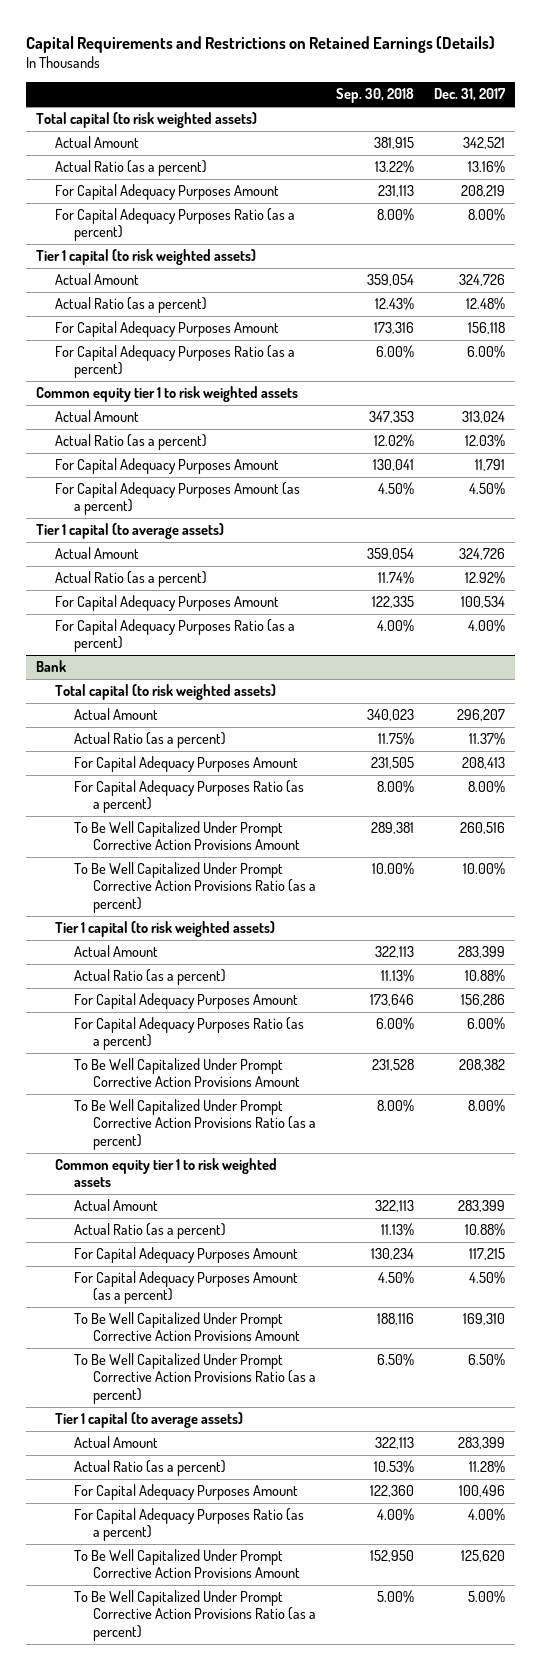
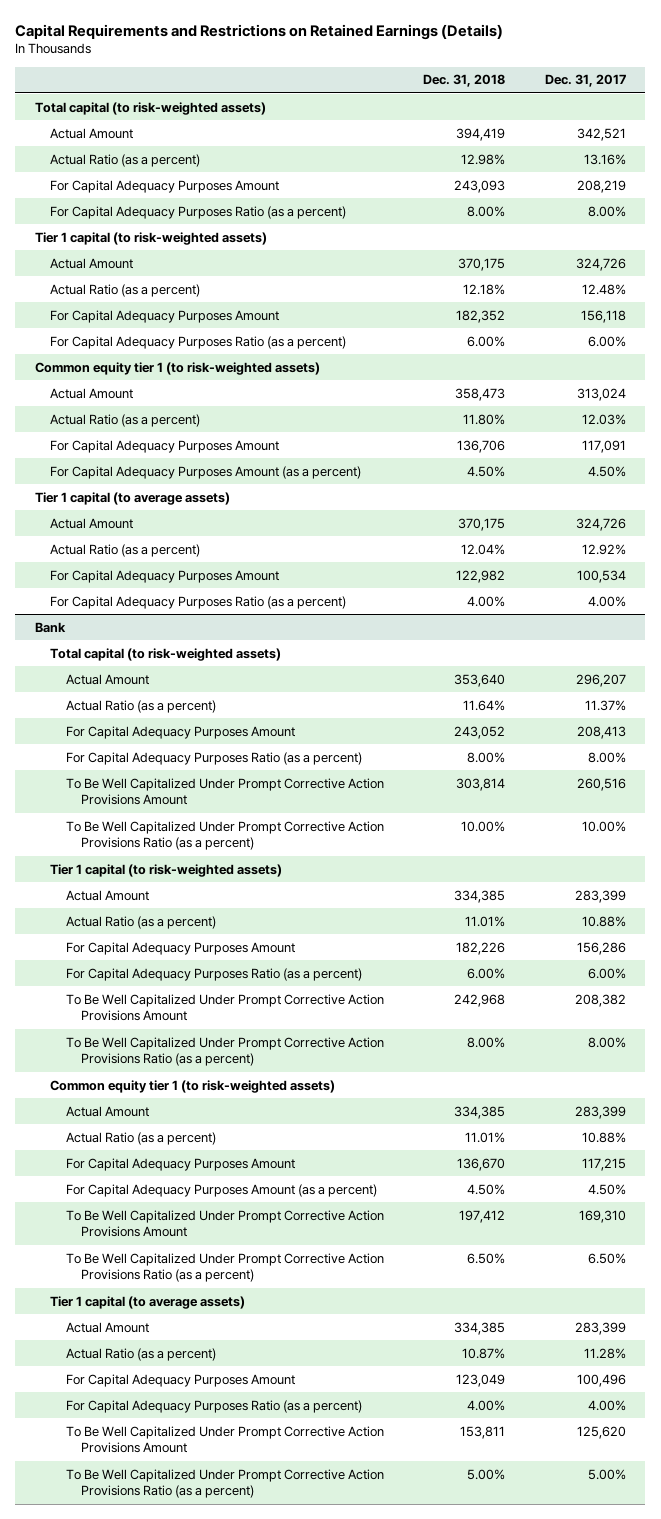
- | Sep. 30, 2018 | Dec. 31, 2017
+ | Dec. 31, 2018 | Dec. 31, 2017
- Total capital (to risk weighted assets)
+ Total capital (to risk-weighted assets)
- Tier 1 capital (to risk weighted assets)
+ Tier 1 capital (to risk-weighted assets)
- Common equity tier 1 to risk weighted assets
+ Common equity tier 1 (to risk-weighted assets)
- For Capital Adequacy Purposes Amount | 130,041 | 11,791
+ For Capital Adequacy Purposes Amount | 136,706 | 117,091
@ Bank
- Total capital (to risk weighted assets)
+ Total capital (to risk-weighted assets)
- Tier 1 capital (to risk weighted assets)
+ Tier 1 capital (to risk-weighted assets)
- Common equity tier 1 to risk weighted assets
+ Common equity tier 1 (to risk-weighted assets)

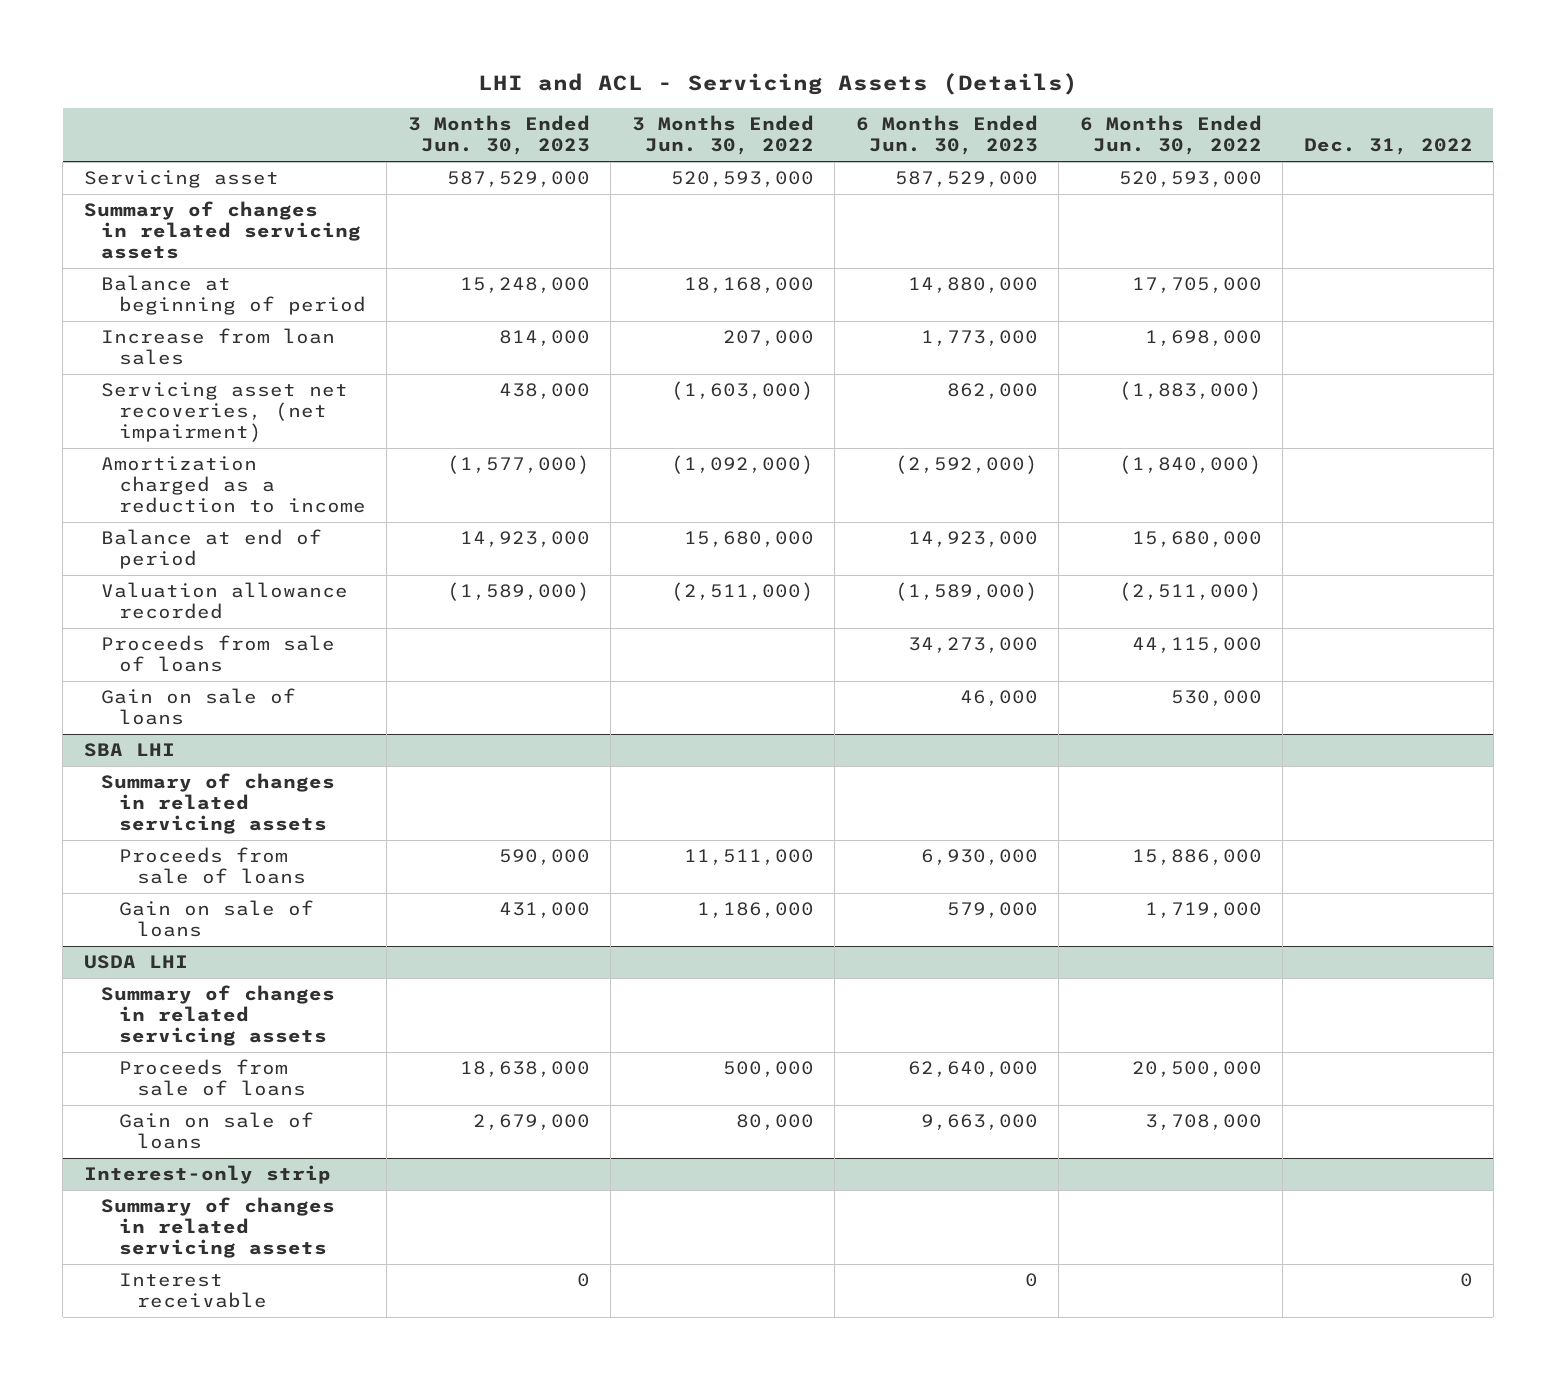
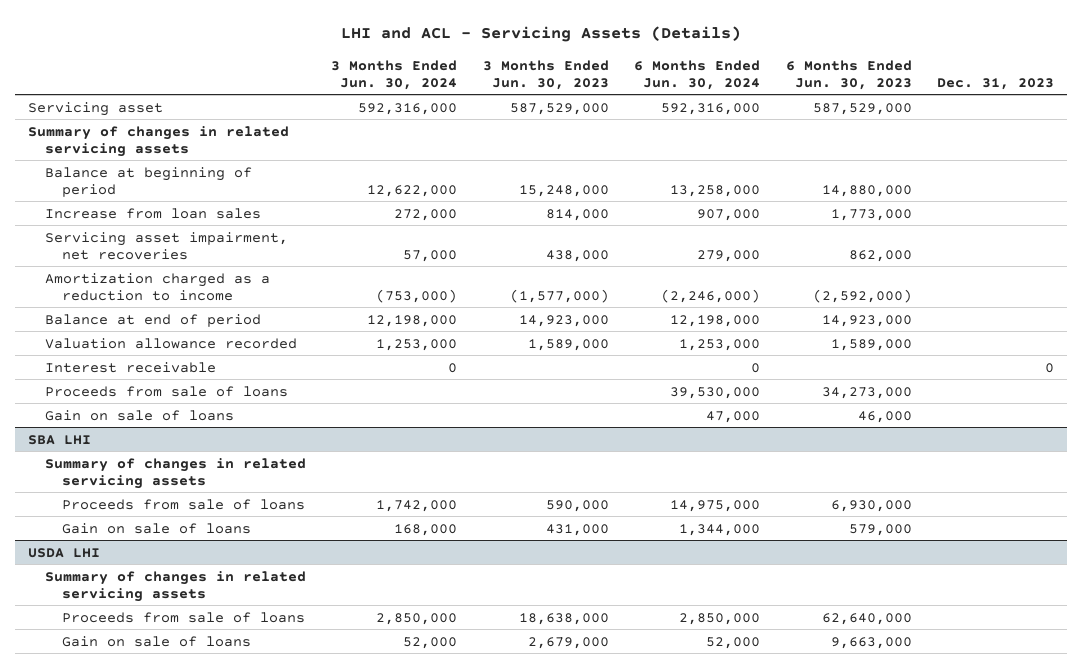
- | 3 Months Ended Jun. 30, 2023 | 3 Months Ended Jun. 30, 2022 | 6 Months Ended Jun. 30, 2023 | 6 Months Ended Jun. 30, 2022 | Dec. 31, 2022
+ | 3 Months Ended Jun. 30, 2024 | 3 Months Ended Jun. 30, 2023 | 6 Months Ended Jun. 30, 2024 | 6 Months Ended Jun. 30, 2023 | Dec. 31, 2023
- Servicing asset net recoveries, (net impairment) | 438,000 | (1,603,000) | 862,000 | (1,883,000) |
+ Servicing asset impairment, net recoveries | 57,000 | 438,000 | 279,000 | 862,000 |
- Valuation allowance recorded | (1,589,000) | (2,511,000) | (1,589,000) | (2,511,000) |
+ Valuation allowance recorded | 1,253,000 | 1,589,000 | 1,253,000 | 1,589,000 |
+ Interest receivable | 0 | | 0 | | 0
- Interest-only strip
- Summary of changes in related servicing assets
- Interest receivable | 0 | | 0 | | 0

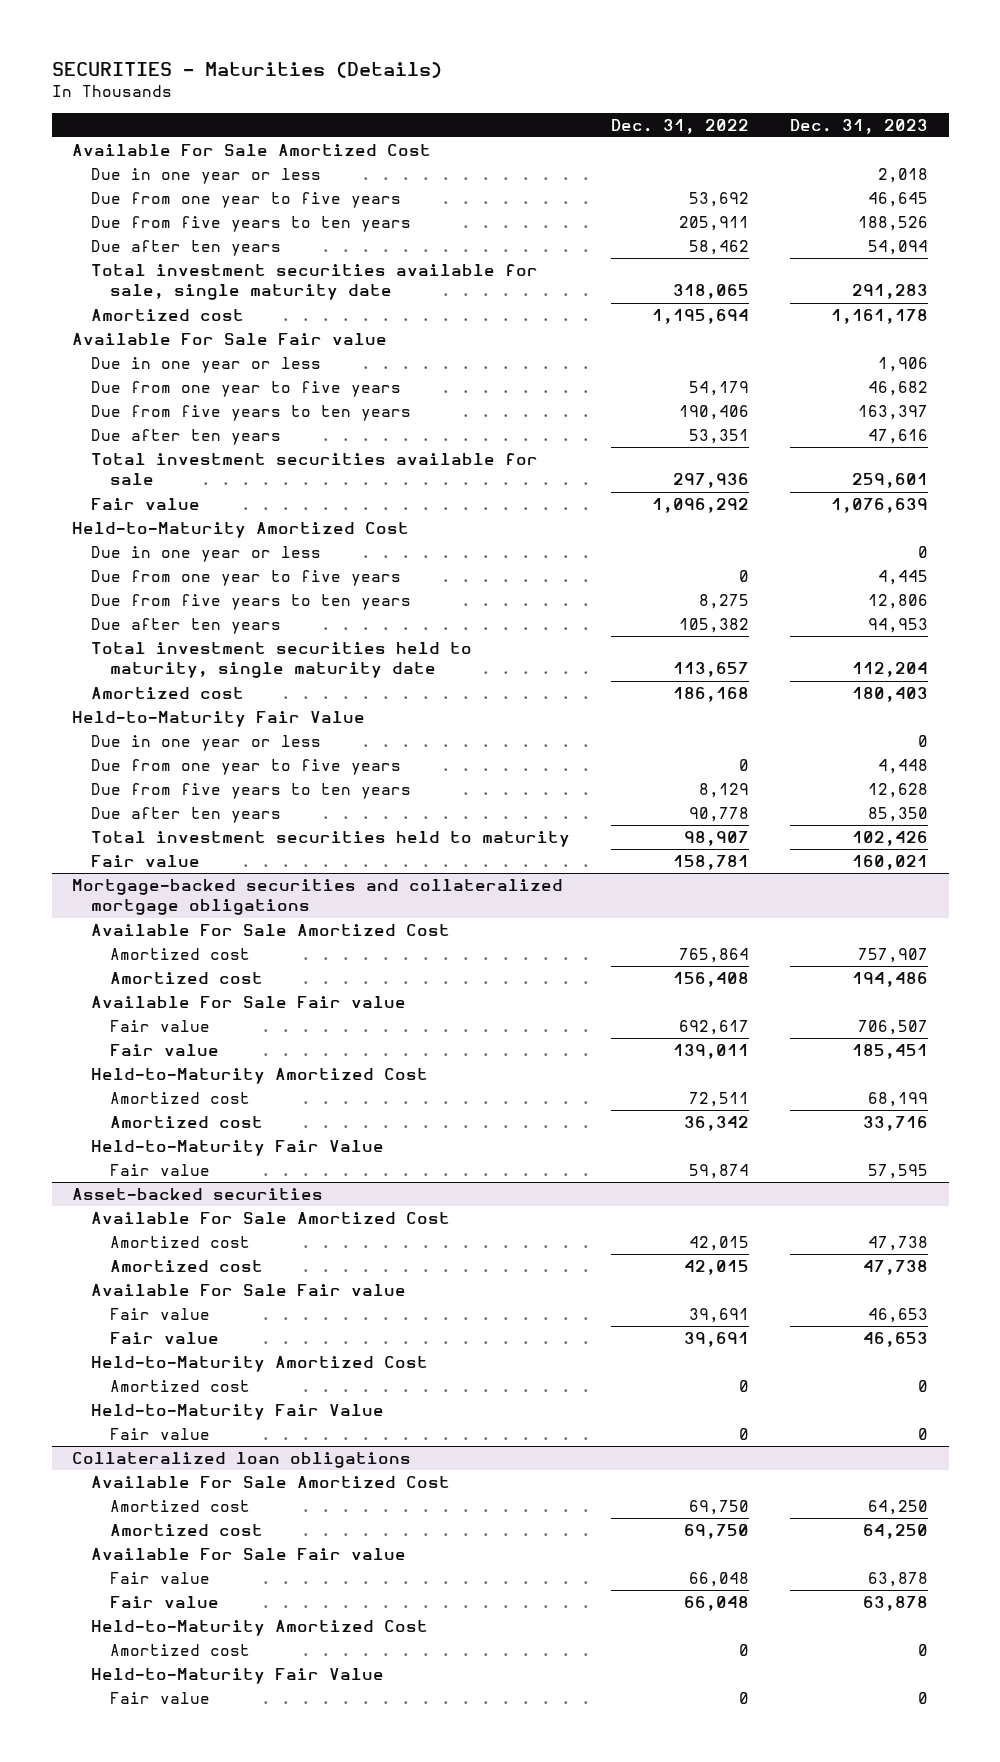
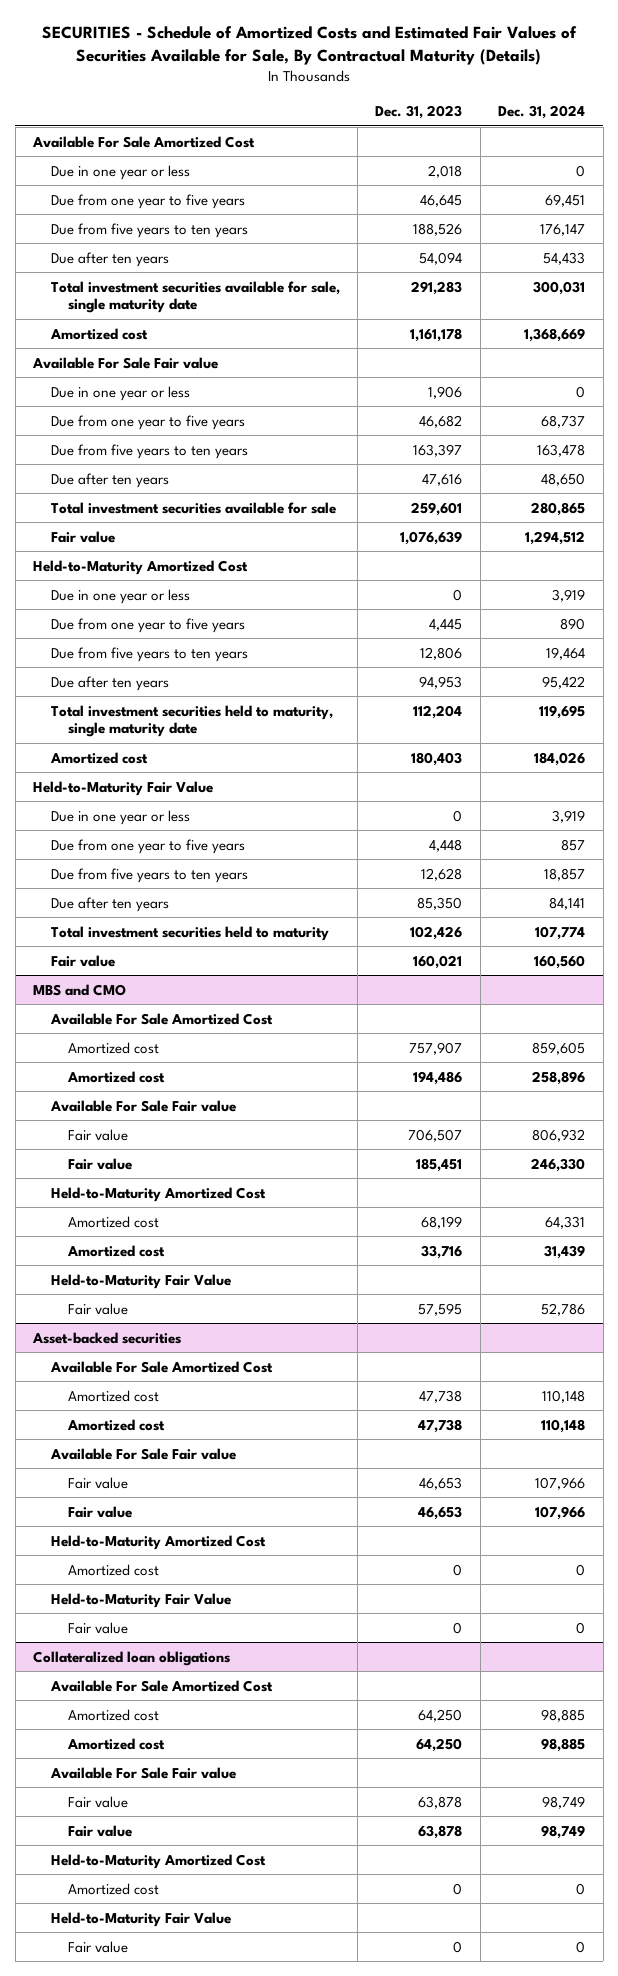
- SECURITIES - Maturities (Details)
+ SECURITIES - Schedule of Amortized Costs and Estimated Fair Values of Securities Available for Sale, By Contractual Maturity (Details)
- | Dec. 31, 2022 | Dec. 31, 2023
+ | Dec. 31, 2023 | Dec. 31, 2024
- Mortgage-backed securities and collateralized mortgage obligations
+ MBS and CMO

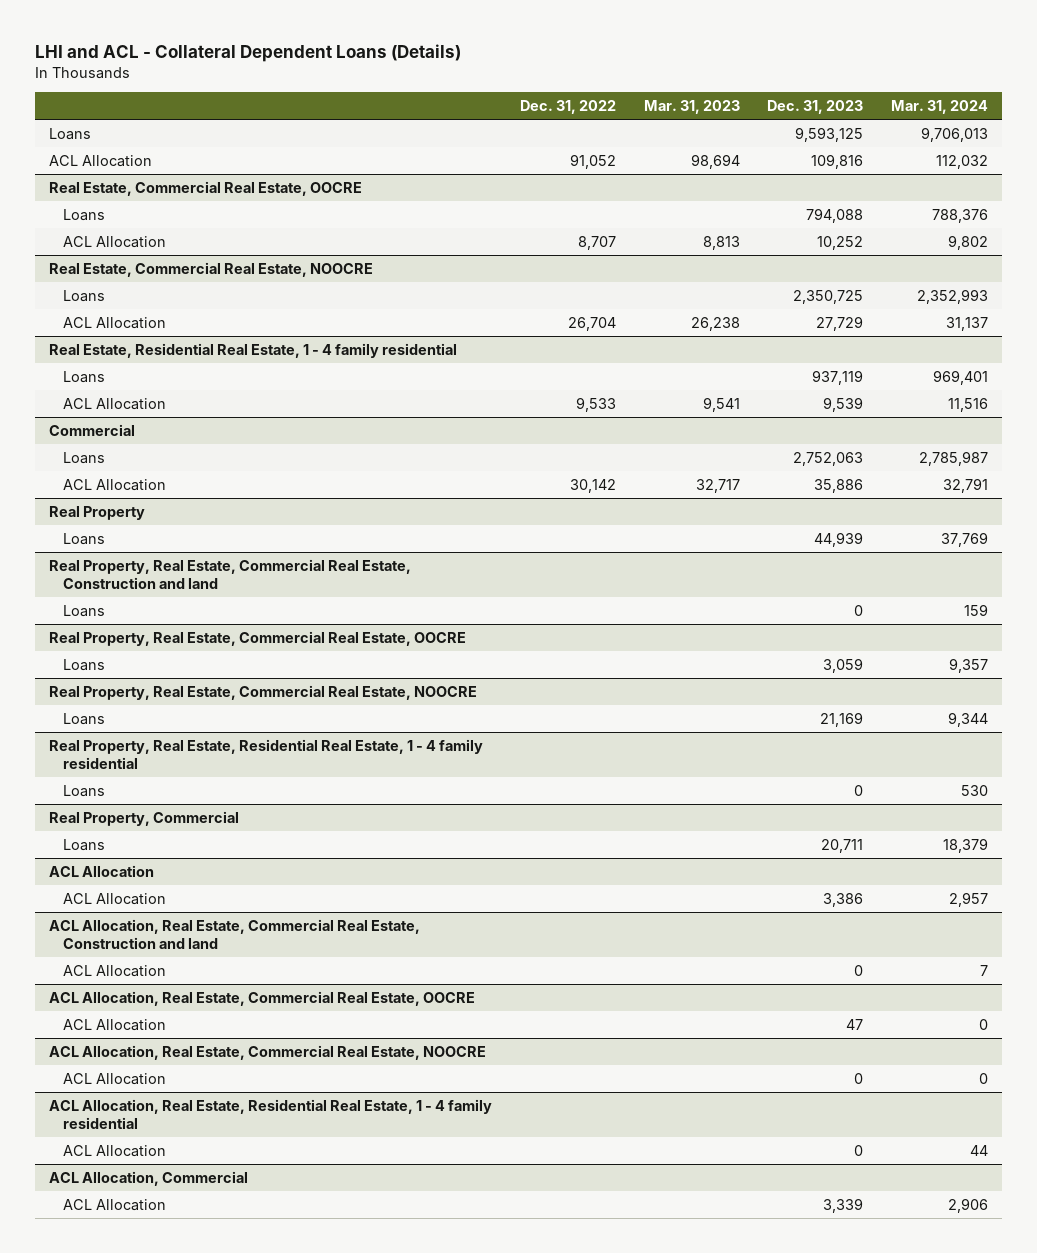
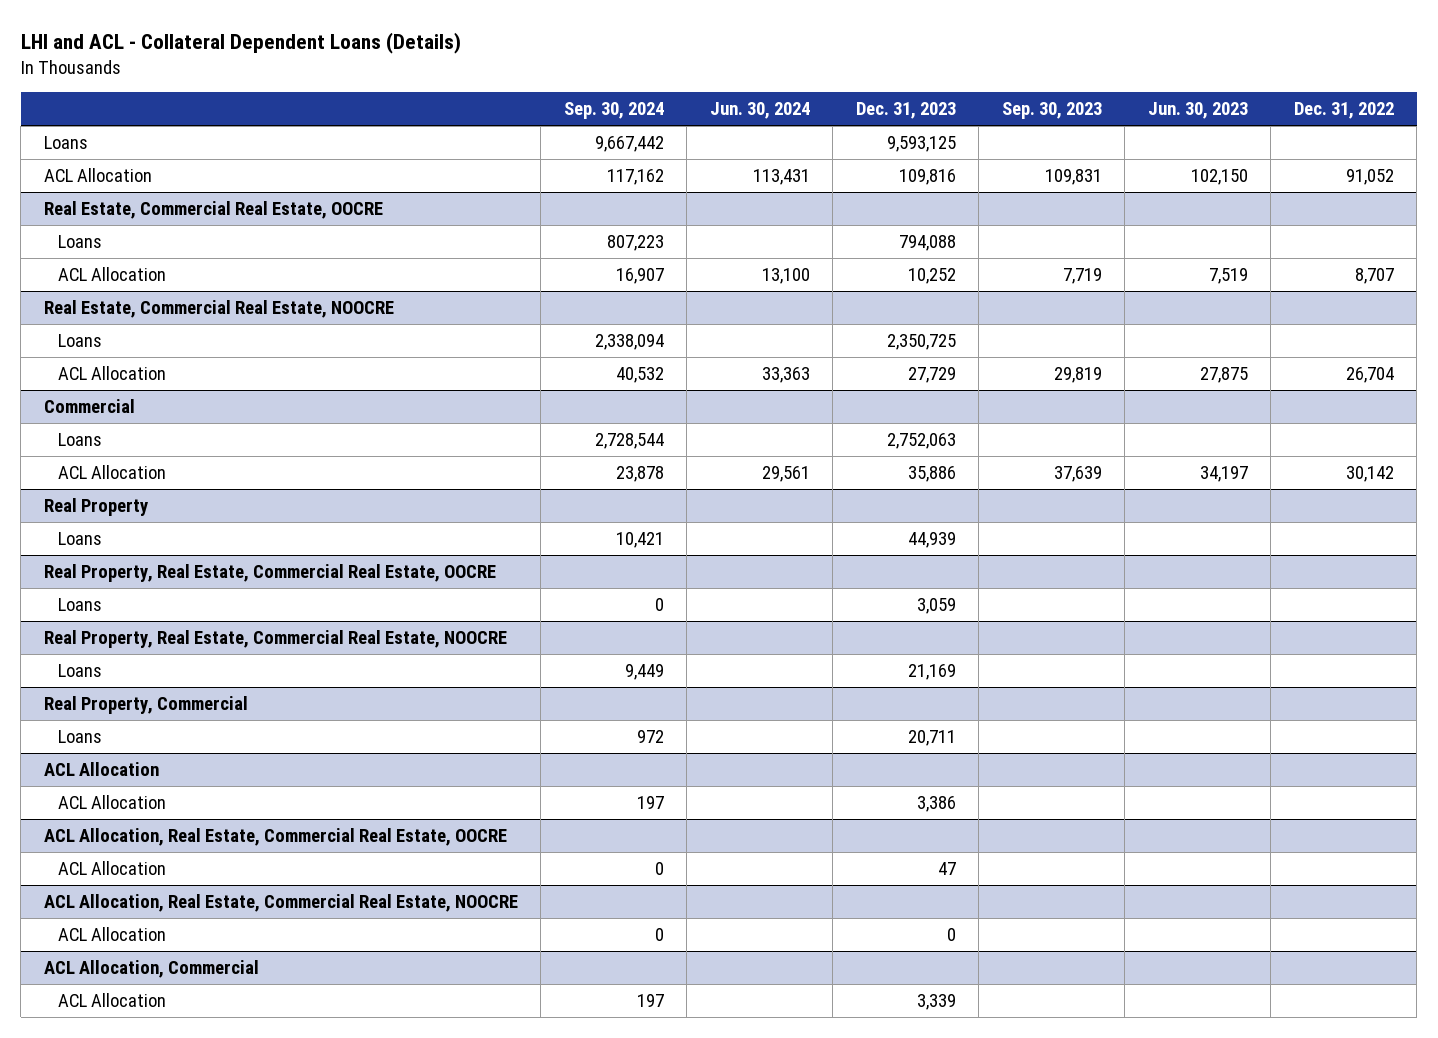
- | Dec. 31, 2022 | Mar. 31, 2023 | Dec. 31, 2023 | Mar. 31, 2024
+ | Sep. 30, 2024 | Jun. 30, 2024 | Dec. 31, 2023 | Sep. 30, 2023 | Jun. 30, 2023 | Dec. 31, 2022
- Real Estate, Residential Real Estate, 1 - 4 family residential
- Loans | | | 937,119 | 969,401
- ACL Allocation | 9,533 | 9,541 | 9,539 | 11,516
- Real Property, Real Estate, Commercial Real Estate, Construction and land
- Loans | | | 0 | 159
- Real Property, Real Estate, Residential Real Estate, 1 - 4 family residential
- Loans | | | 0 | 530
- ACL Allocation, Real Estate, Commercial Real Estate, Construction and land
- ACL Allocation | | | 0 | 7
- ACL Allocation, Real Estate, Residential Real Estate, 1 - 4 family residential
- ACL Allocation | | | 0 | 44

